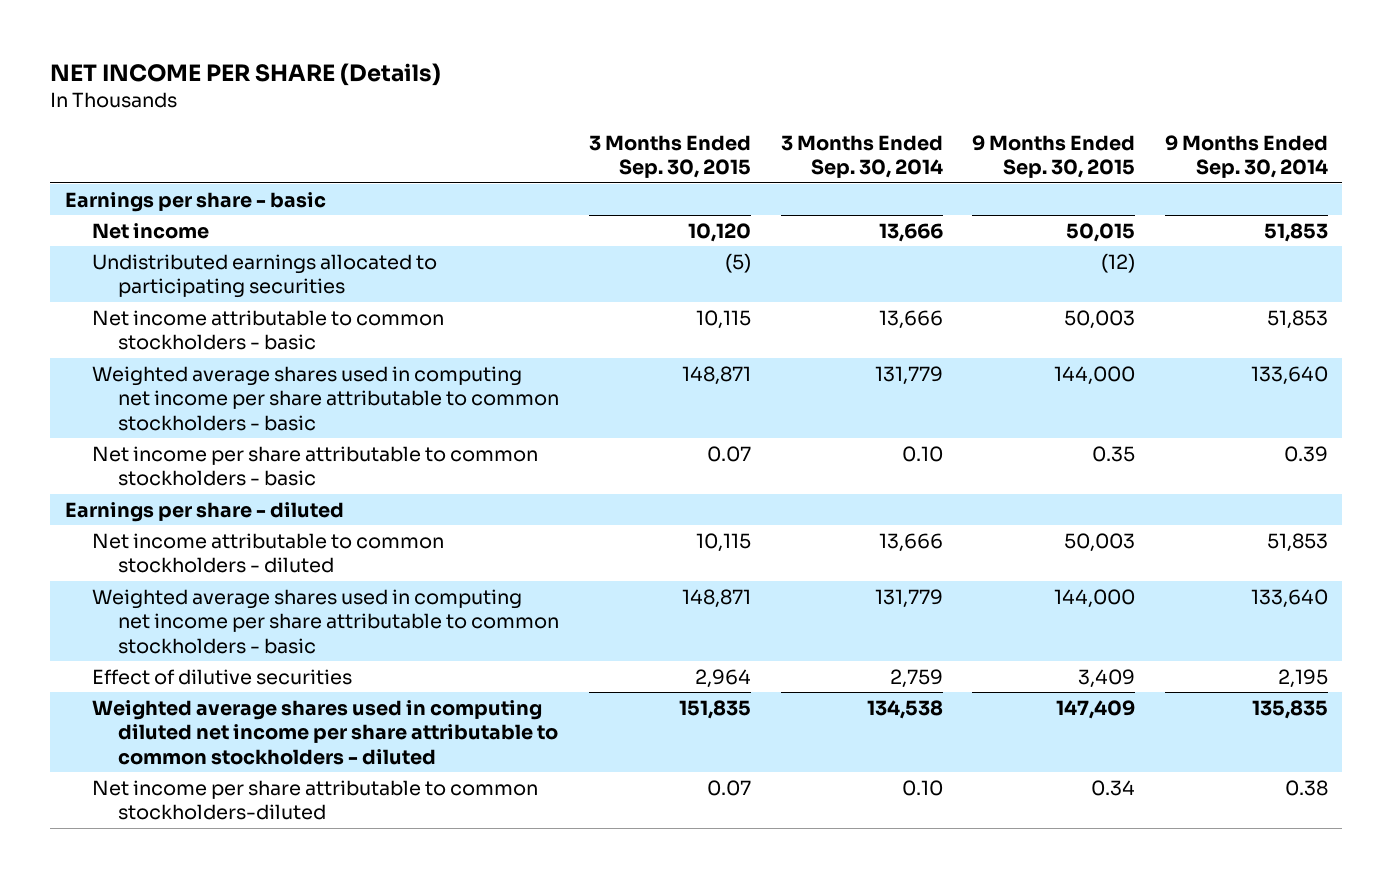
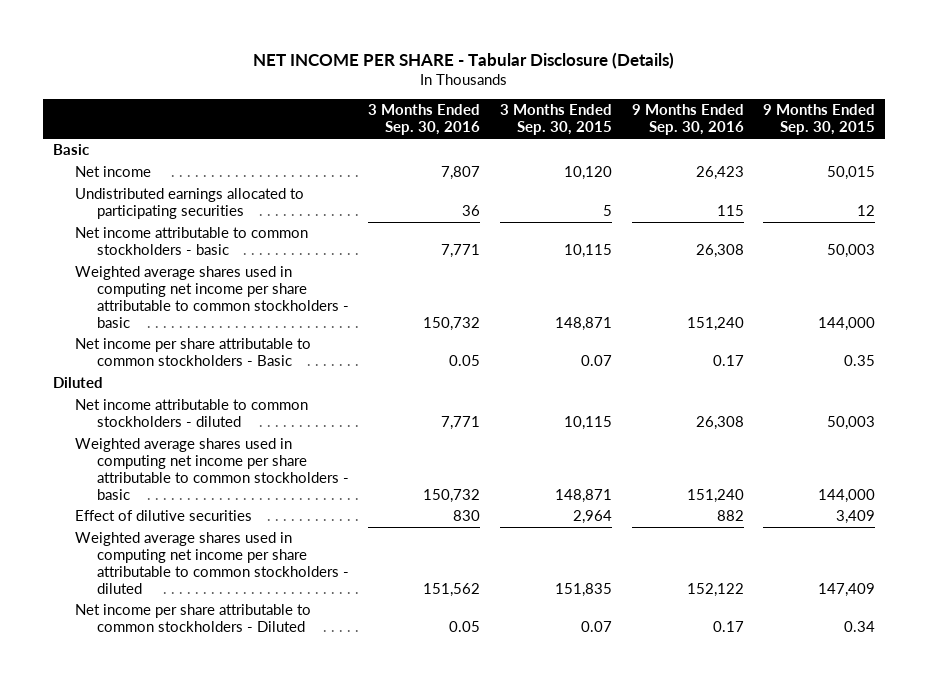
- NET INCOME PER SHARE (Details)
+ NET INCOME PER SHARE - Tabular Disclosure (Details)
- | 3 Months Ended Sep. 30, 2015 | 3 Months Ended Sep. 30, 2014 | 9 Months Ended Sep. 30, 2015 | 9 Months Ended Sep. 30, 2014
+ | 3 Months Ended Sep. 30, 2016 | 3 Months Ended Sep. 30, 2015 | 9 Months Ended Sep. 30, 2016 | 9 Months Ended Sep. 30, 2015
- Earnings per share - basic
+ Basic
- Undistributed earnings allocated to participating securities | (5) | | (12) |
+ Undistributed earnings allocated to participating securities | 36 | 5 | 115 | 12
- Net income per share attributable to common stockholders - basic | 0.07 | 0.10 | 0.35 | 0.39
- Earnings per share - diluted
+ Net income per share attributable to common stockholders - Basic | 0.05 | 0.07 | 0.17 | 0.35
+ Diluted
- Weighted average shares used in computing diluted net income per share attributable to common stockholders - diluted | 151,835 | 134,538 | 147,409 | 135,835
- Net income per share attributable to common stockholders-diluted | 0.07 | 0.10 | 0.34 | 0.38
+ Weighted average shares used in computing net income per share attributable to common stockholders - diluted | 151,562 | 151,835 | 152,122 | 147,409
+ Net income per share attributable to common stockholders - Diluted | 0.05 | 0.07 | 0.17 | 0.34

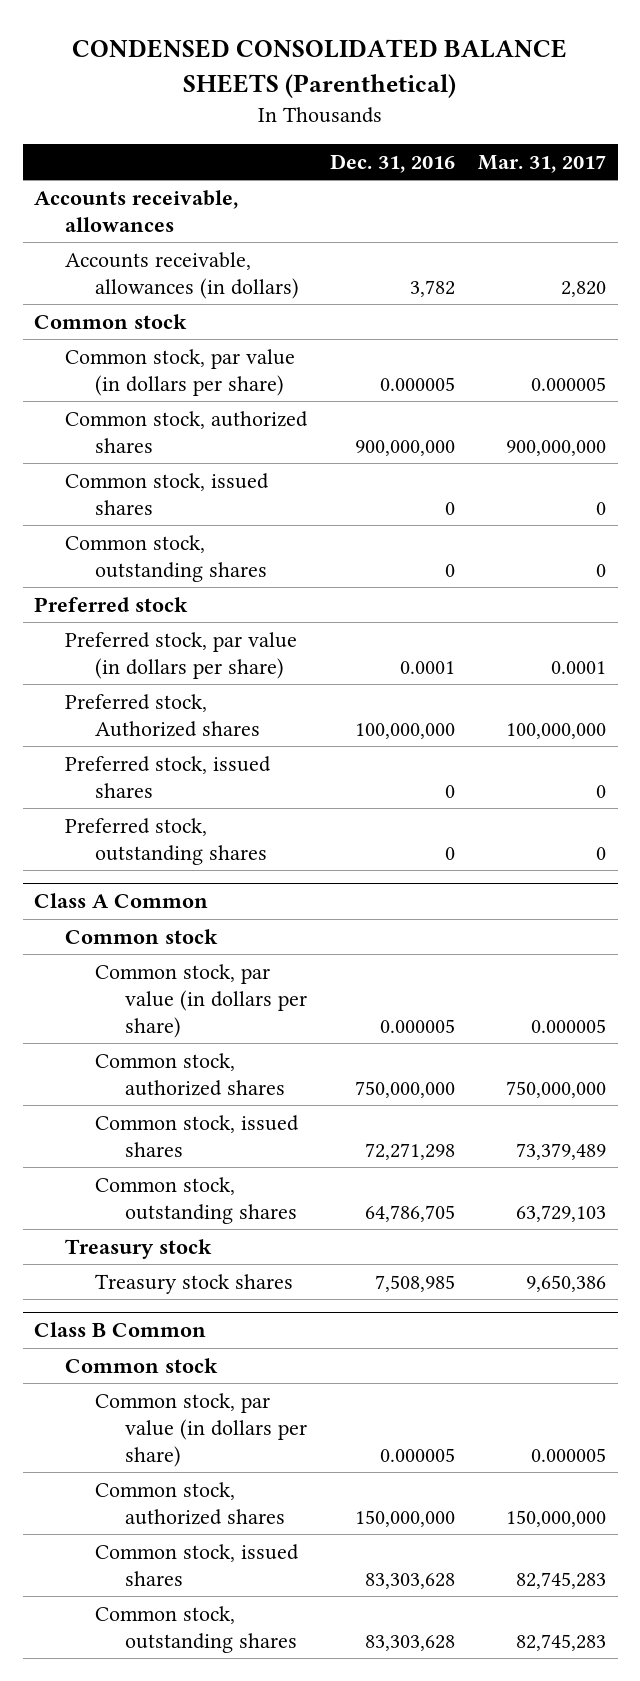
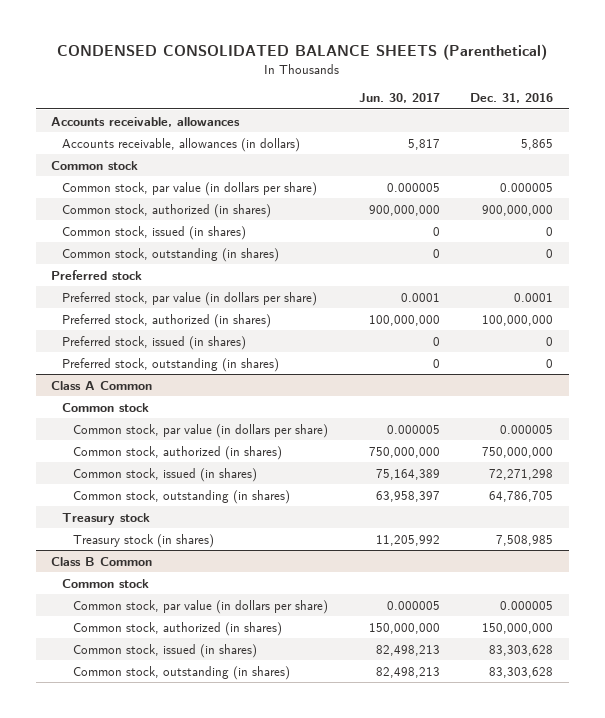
- | Dec. 31, 2016 | Mar. 31, 2017
+ | Jun. 30, 2017 | Dec. 31, 2016
- Accounts receivable, allowances (in dollars) | 3,782 | 2,820
+ Accounts receivable, allowances (in dollars) | 5,817 | 5,865
- Common stock, authorized shares | 900,000,000 | 900,000,000
- Common stock, issued shares | 0 | 0
- Common stock, outstanding shares | 0 | 0
+ Common stock, authorized (in shares) | 900,000,000 | 900,000,000
+ Common stock, issued (in shares) | 0 | 0
+ Common stock, outstanding (in shares) | 0 | 0
- Preferred stock, Authorized shares | 100,000,000 | 100,000,000
- Preferred stock, issued shares | 0 | 0
- Preferred stock, outstanding shares | 0 | 0
+ Preferred stock, authorized (in shares) | 100,000,000 | 100,000,000
+ Preferred stock, issued (in shares) | 0 | 0
+ Preferred stock, outstanding (in shares) | 0 | 0
@ Class A Common
- Common stock, authorized shares | 750,000,000 | 750,000,000
- Common stock, issued shares | 72,271,298 | 73,379,489
- Common stock, outstanding shares | 64,786,705 | 63,729,103
+ Common stock, authorized (in shares) | 750,000,000 | 750,000,000
+ Common stock, issued (in shares) | 75,164,389 | 72,271,298
+ Common stock, outstanding (in shares) | 63,958,397 | 64,786,705
- Treasury stock shares | 7,508,985 | 9,650,386
+ Treasury stock (in shares) | 11,205,992 | 7,508,985
@ Class B Common
- Common stock, authorized shares | 150,000,000 | 150,000,000
- Common stock, issued shares | 83,303,628 | 82,745,283
- Common stock, outstanding shares | 83,303,628 | 82,745,283
+ Common stock, authorized (in shares) | 150,000,000 | 150,000,000
+ Common stock, issued (in shares) | 82,498,213 | 83,303,628
+ Common stock, outstanding (in shares) | 82,498,213 | 83,303,628

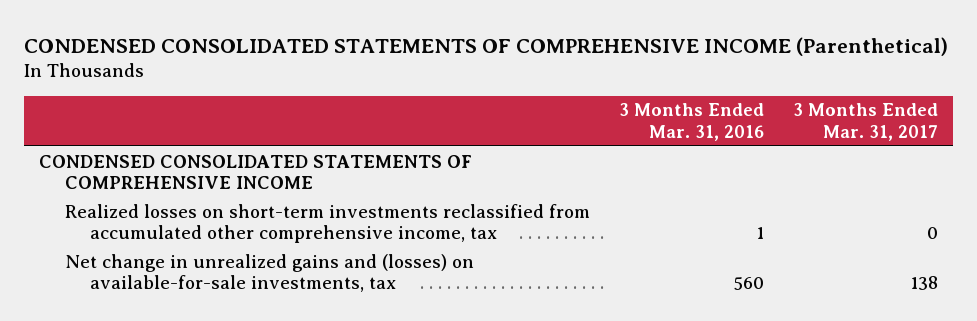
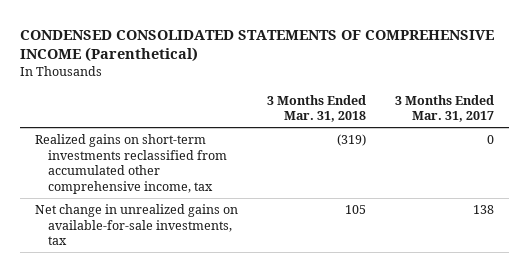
- | 3 Months Ended Mar. 31, 2016 | 3 Months Ended Mar. 31, 2017
+ | 3 Months Ended Mar. 31, 2018 | 3 Months Ended Mar. 31, 2017
- CONDENSED CONSOLIDATED STATEMENTS OF COMPREHENSIVE INCOME
- Realized losses on short-term investments reclassified from accumulated other comprehensive income, tax | 1 | 0
- Net change in unrealized gains and (losses) on available-for-sale investments, tax | 560 | 138
+ Realized gains on short-term investments reclassified from accumulated other comprehensive income, tax | (319) | 0
+ Net change in unrealized gains on available-for-sale investments, tax | 105 | 138

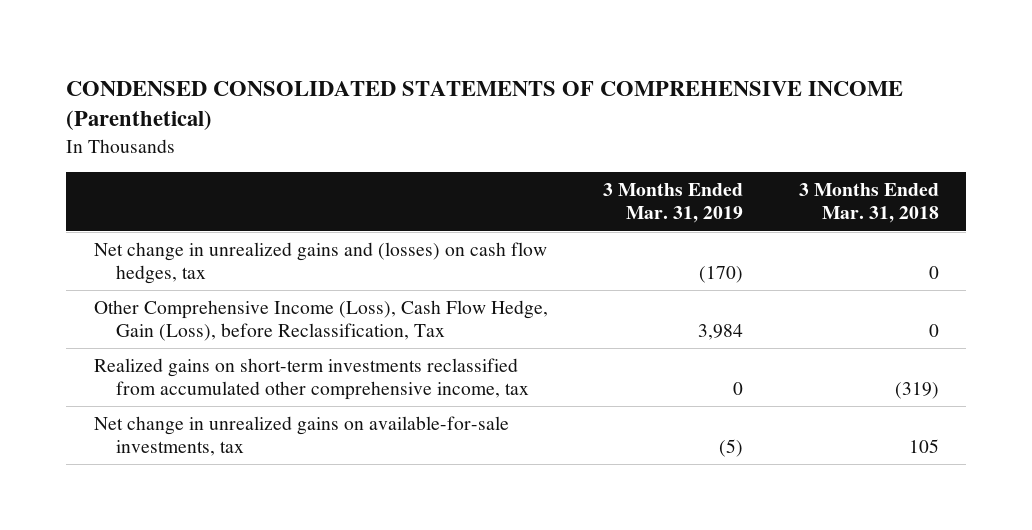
- | 3 Months Ended Mar. 31, 2018 | 3 Months Ended Mar. 31, 2017
+ | 3 Months Ended Mar. 31, 2019 | 3 Months Ended Mar. 31, 2018
+ Net change in unrealized gains and (losses) on cash flow hedges, tax | (170) | 0
+ Other Comprehensive Income (Loss), Cash Flow Hedge, Gain (Loss), before Reclassification, Tax | 3,984 | 0

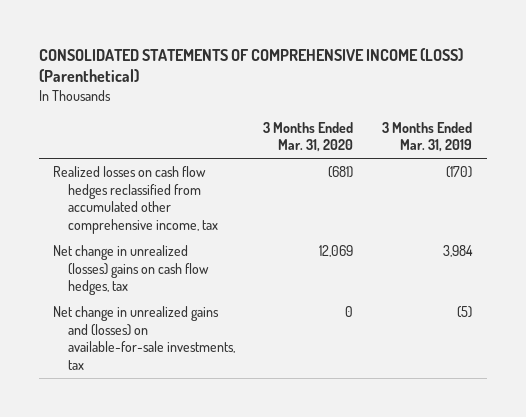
- CONDENSED CONSOLIDATED STATEMENTS OF COMPREHENSIVE INCOME (Parenthetical)
+ CONSOLIDATED STATEMENTS OF COMPREHENSIVE INCOME (LOSS) (Parenthetical)
- | 3 Months Ended Mar. 31, 2019 | 3 Months Ended Mar. 31, 2018
+ | 3 Months Ended Mar. 31, 2020 | 3 Months Ended Mar. 31, 2019
- Net change in unrealized gains and (losses) on cash flow hedges, tax | (170) | 0
- Other Comprehensive Income (Loss), Cash Flow Hedge, Gain (Loss), before Reclassification, Tax | 3,984 | 0
- Realized gains on short-term investments reclassified from accumulated other comprehensive income, tax | 0 | (319)
- Net change in unrealized gains on available-for-sale investments, tax | (5) | 105
+ Realized losses on cash flow hedges reclassified from accumulated other comprehensive income, tax | (681) | (170)
+ Net change in unrealized (losses) gains on cash flow hedges, tax | 12,069 | 3,984
+ Net change in unrealized gains and (losses) on available-for-sale investments, tax | 0 | (5)

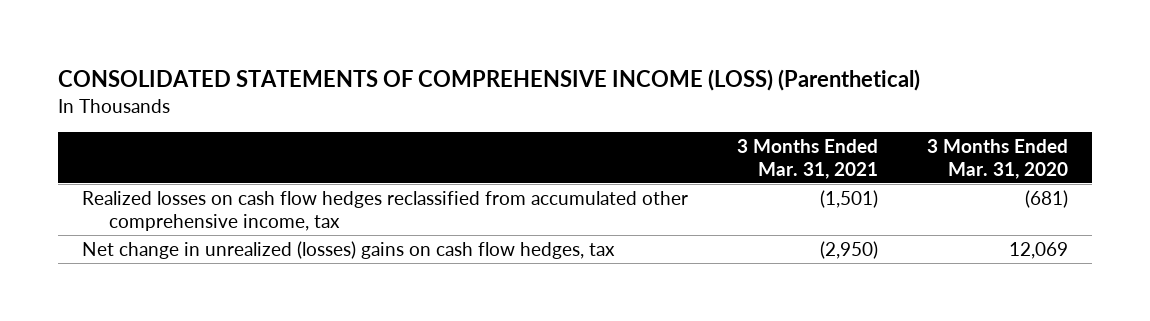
- | 3 Months Ended Mar. 31, 2020 | 3 Months Ended Mar. 31, 2019
+ | 3 Months Ended Mar. 31, 2021 | 3 Months Ended Mar. 31, 2020
- Net change in unrealized gains and (losses) on available-for-sale investments, tax | 0 | (5)

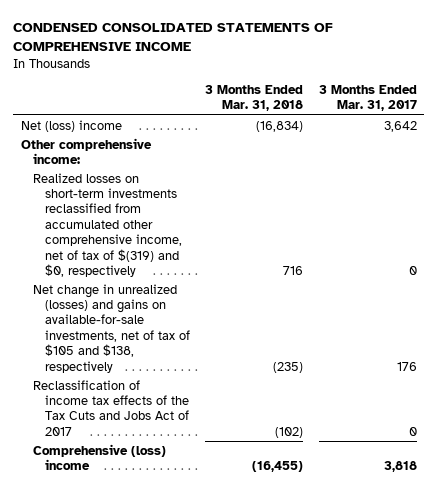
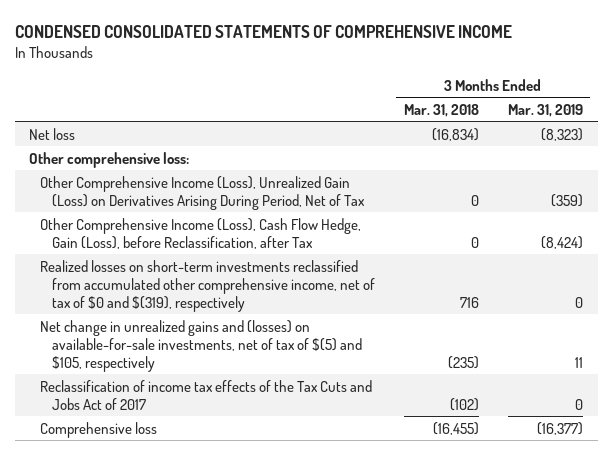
- | 3 Months Ended Mar. 31, 2018 | 3 Months Ended Mar. 31, 2017
+ | 3 Months Ended Mar. 31, 2018 | 3 Months Ended Mar. 31, 2019
- Net (loss) income | (16,834) | 3,642
- Other comprehensive income:
- Realized losses on short-term investments reclassified from accumulated other comprehensive income, net of tax of $(319) and $0, respectively | 716 | 0
- Net change in unrealized (losses) and gains on available-for-sale investments, net of tax of $105 and $138, respectively | (235) | 176
+ Net loss | (16,834) | (8,323)
+ Other comprehensive loss:
+ Other Comprehensive Income (Loss), Unrealized Gain (Loss) on Derivatives Arising During Period, Net of Tax | 0 | (359)
+ Other Comprehensive Income (Loss), Cash Flow Hedge, Gain (Loss), before Reclassification, after Tax | 0 | (8,424)
+ Realized losses on short-term investments reclassified from accumulated other comprehensive income, net of tax of $0 and $(319), respectively | 716 | 0
+ Net change in unrealized gains and (losses) on available-for-sale investments, net of tax of $(5) and $105, respectively | (235) | 11
- Comprehensive (loss) income | (16,455) | 3,818
+ Comprehensive loss | (16,455) | (16,377)

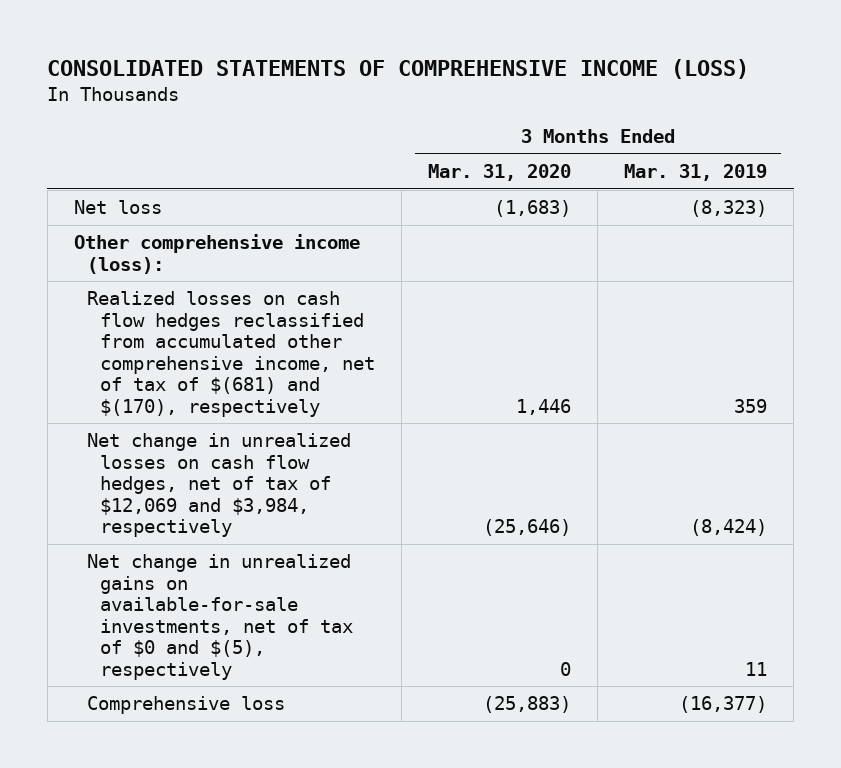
- CONDENSED CONSOLIDATED STATEMENTS OF COMPREHENSIVE INCOME
+ CONSOLIDATED STATEMENTS OF COMPREHENSIVE INCOME (LOSS)
- | 3 Months Ended Mar. 31, 2018 | 3 Months Ended Mar. 31, 2019
+ | 3 Months Ended Mar. 31, 2020 | 3 Months Ended Mar. 31, 2019
- Other comprehensive loss:
- Other Comprehensive Income (Loss), Unrealized Gain (Loss) on Derivatives Arising During Period, Net of Tax | 0 | (359)
- Other Comprehensive Income (Loss), Cash Flow Hedge, Gain (Loss), before Reclassification, after Tax | 0 | (8,424)
- Realized losses on short-term investments reclassified from accumulated other comprehensive income, net of tax of $0 and $(319), respectively | 716 | 0
- Net change in unrealized gains and (losses) on available-for-sale investments, net of tax of $(5) and $105, respectively | (235) | 11
- Reclassification of income tax effects of the Tax Cuts and Jobs Act of 2017 | (102) | 0
+ Other comprehensive income (loss):
+ Realized losses on cash flow hedges reclassified from accumulated other comprehensive income, net of tax of $(681) and $(170), respectively | 1,446 | 359
+ Net change in unrealized losses on cash flow hedges, net of tax of $12,069 and $3,984, respectively | (25,646) | (8,424)
+ Net change in unrealized gains on available-for-sale investments, net of tax of $0 and $(5), respectively | 0 | 11

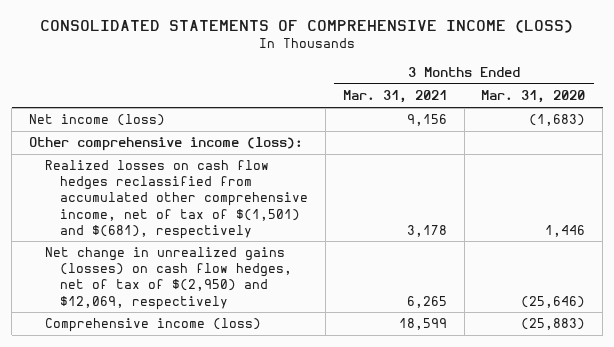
- | 3 Months Ended Mar. 31, 2020 | 3 Months Ended Mar. 31, 2019
+ | 3 Months Ended Mar. 31, 2021 | 3 Months Ended Mar. 31, 2020
- Net loss | (1,683) | (8,323)
+ Net income (loss) | 9,156 | (1,683)
- Realized losses on cash flow hedges reclassified from accumulated other comprehensive income, net of tax of $(681) and $(170), respectively | 1,446 | 359
- Net change in unrealized losses on cash flow hedges, net of tax of $12,069 and $3,984, respectively | (25,646) | (8,424)
- Net change in unrealized gains on available-for-sale investments, net of tax of $0 and $(5), respectively | 0 | 11
- Comprehensive loss | (25,883) | (16,377)
+ Realized losses on cash flow hedges reclassified from accumulated other comprehensive income, net of tax of $(1,501) and $(681), respectively | 3,178 | 1,446
+ Net change in unrealized gains (losses) on cash flow hedges, net of tax of $(2,950) and $12,069, respectively | 6,265 | (25,646)
+ Comprehensive income (loss) | 18,599 | (25,883)

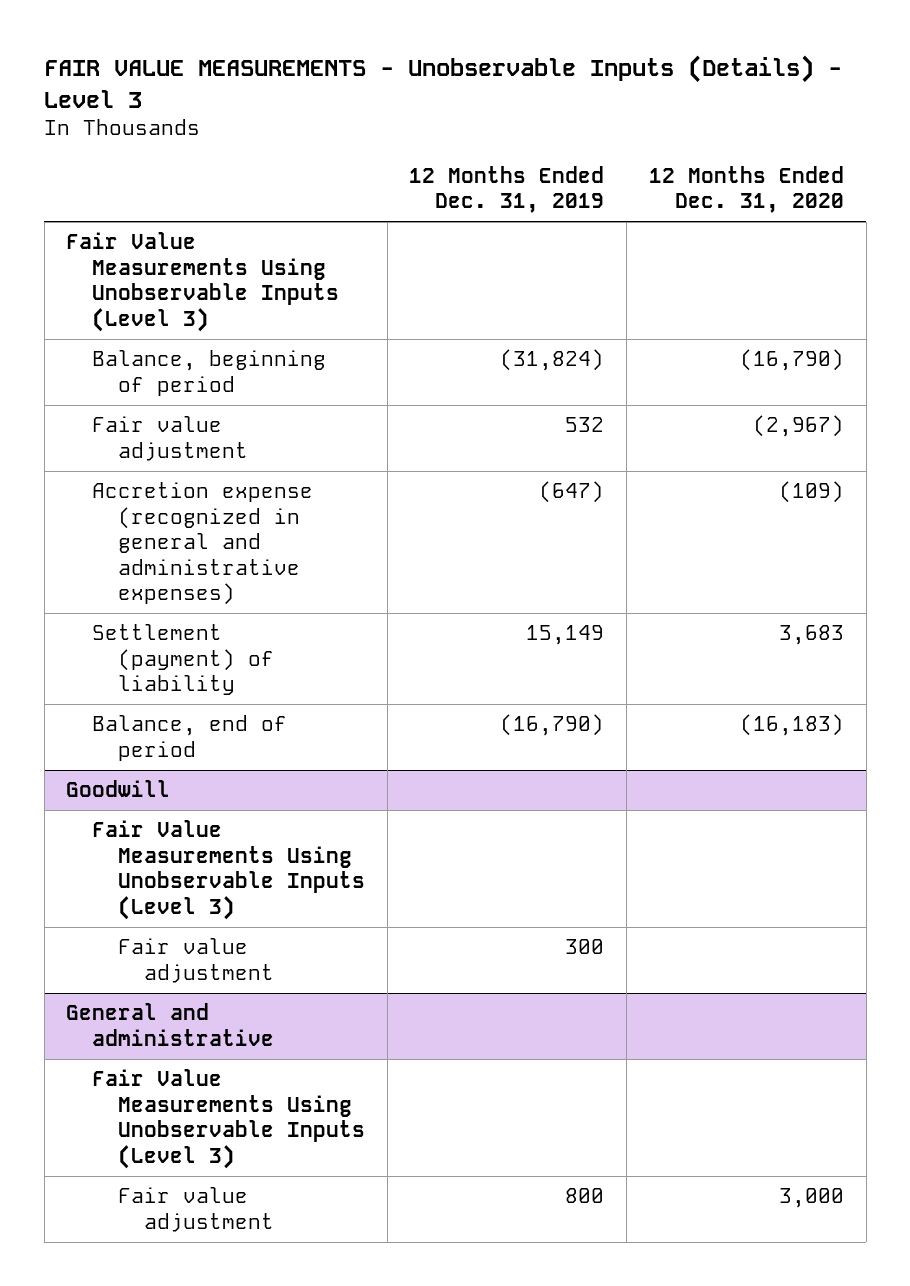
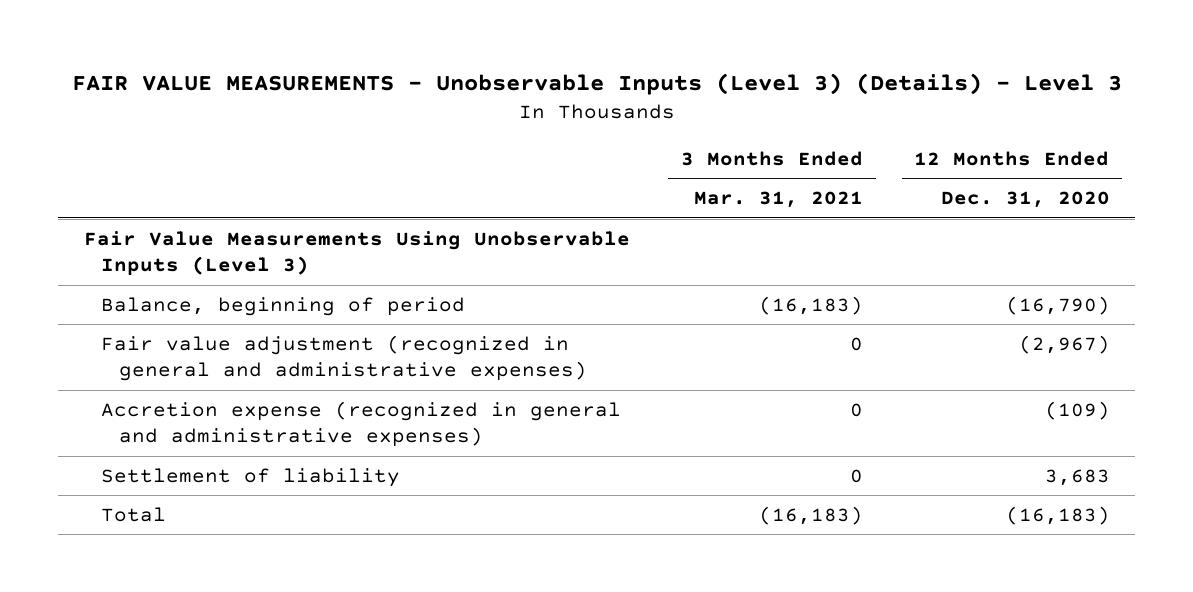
- FAIR VALUE MEASUREMENTS - Unobservable Inputs (Details) - Level 3
+ FAIR VALUE MEASUREMENTS - Unobservable Inputs (Level 3) (Details) - Level 3
- | 12 Months Ended Dec. 31, 2019 | 12 Months Ended Dec. 31, 2020
+ | 3 Months Ended Mar. 31, 2021 | 12 Months Ended Dec. 31, 2020
- Fair value adjustment | 532 | (2,967)
+ Fair value adjustment (recognized in general and administrative expenses) | 0 | (2,967)
- Settlement (payment) of liability | 15,149 | 3,683
- Balance, end of period | (16,790) | (16,183)
- Goodwill
- Fair Value Measurements Using Unobservable Inputs (Level 3)
- Fair value adjustment | 300 |
- General and administrative
- Fair Value Measurements Using Unobservable Inputs (Level 3)
- Fair value adjustment | 800 | 3,000
+ Settlement of liability | 0 | 3,683
+ Total | (16,183) | (16,183)

